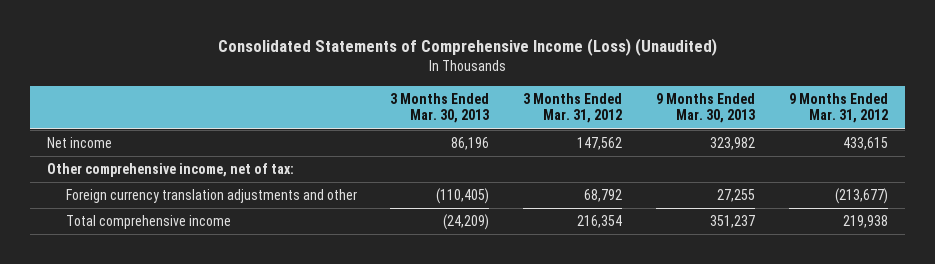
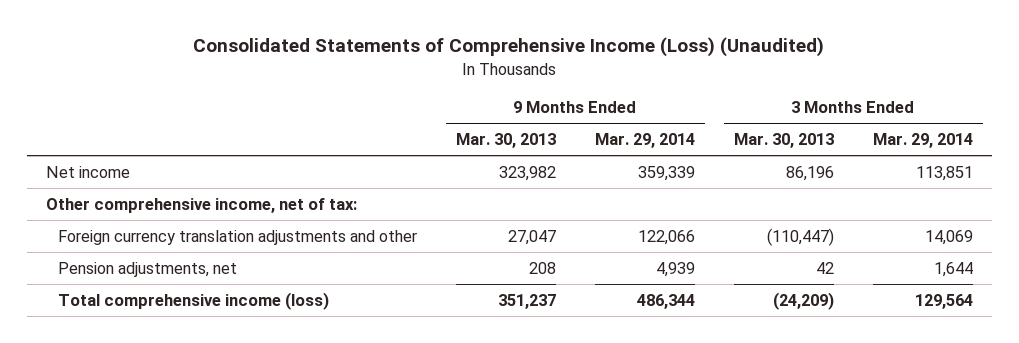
- | 3 Months Ended Mar. 30, 2013 | 3 Months Ended Mar. 31, 2012 | 9 Months Ended Mar. 30, 2013 | 9 Months Ended Mar. 31, 2012
+ | 9 Months Ended Mar. 30, 2013 | 9 Months Ended Mar. 29, 2014 | 3 Months Ended Mar. 30, 2013 | 3 Months Ended Mar. 29, 2014
- Foreign currency translation adjustments and other | (110,405) | 68,792 | 27,255 | (213,677)
- Total comprehensive income | (24,209) | 216,354 | 351,237 | 219,938
+ Foreign currency translation adjustments and other | 27,047 | 122,066 | (110,447) | 14,069
+ Pension adjustments, net | 208 | 4,939 | 42 | 1,644
+ Total comprehensive income (loss) | 351,237 | 486,344 | (24,209) | 129,564

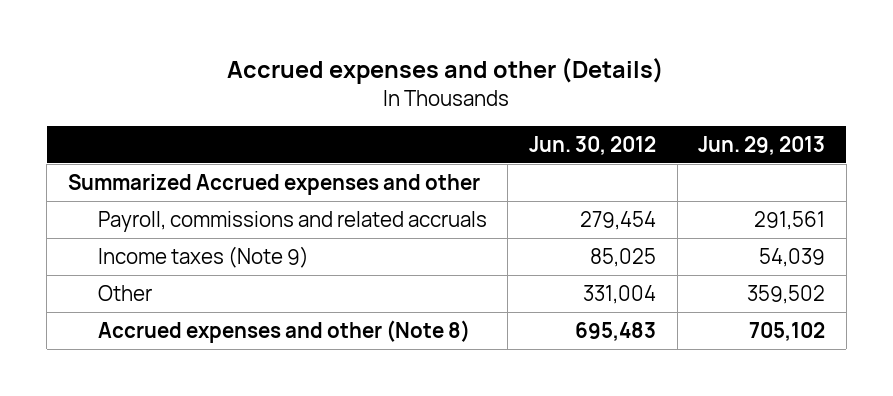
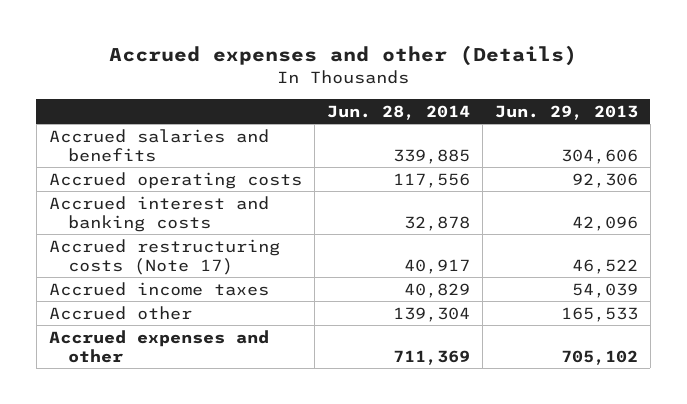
- | Jun. 30, 2012 | Jun. 29, 2013
+ | Jun. 28, 2014 | Jun. 29, 2013
- Summarized Accrued expenses and other
- Payroll, commissions and related accruals | 279,454 | 291,561
- Income taxes (Note 9) | 85,025 | 54,039
- Other | 331,004 | 359,502
- Accrued expenses and other (Note 8) | 695,483 | 705,102
+ Accrued salaries and benefits | 339,885 | 304,606
+ Accrued operating costs | 117,556 | 92,306
+ Accrued interest and banking costs | 32,878 | 42,096
+ Accrued restructuring costs (Note 17) | 40,917 | 46,522
+ Accrued income taxes | 40,829 | 54,039
+ Accrued other | 139,304 | 165,533
+ Accrued expenses and other | 711,369 | 705,102

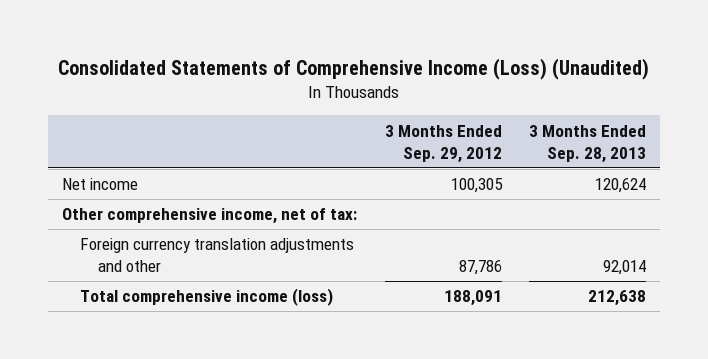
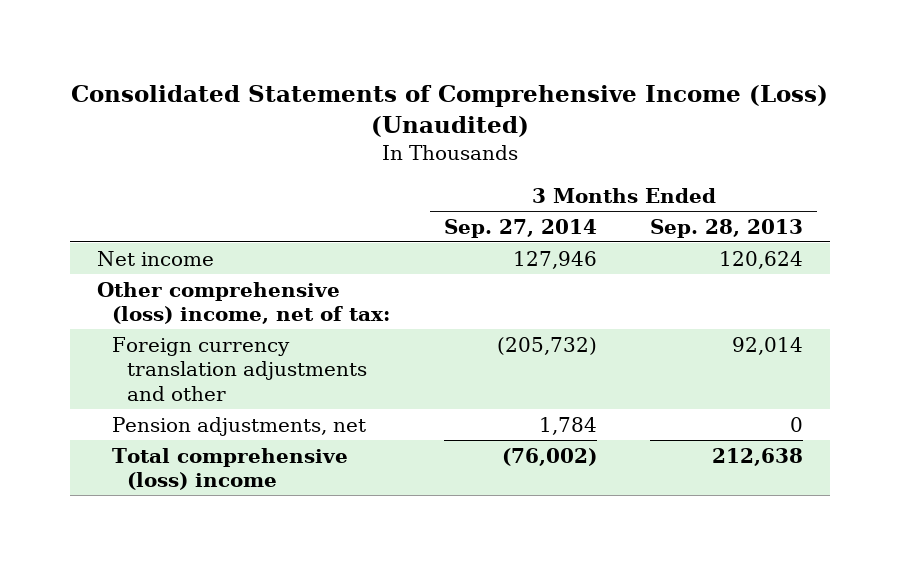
- | 3 Months Ended Sep. 29, 2012 | 3 Months Ended Sep. 28, 2013
+ | 3 Months Ended Sep. 27, 2014 | 3 Months Ended Sep. 28, 2013
- Other comprehensive income, net of tax:
+ Other comprehensive (loss) income, net of tax:
- Total comprehensive income (loss) | 188,091 | 212,638
+ Pension adjustments, net | 1,784 | 0
+ Total comprehensive (loss) income | (76,002) | 212,638

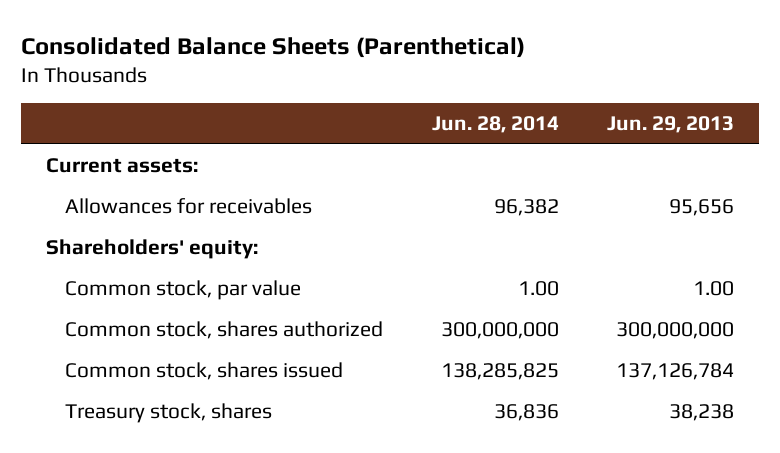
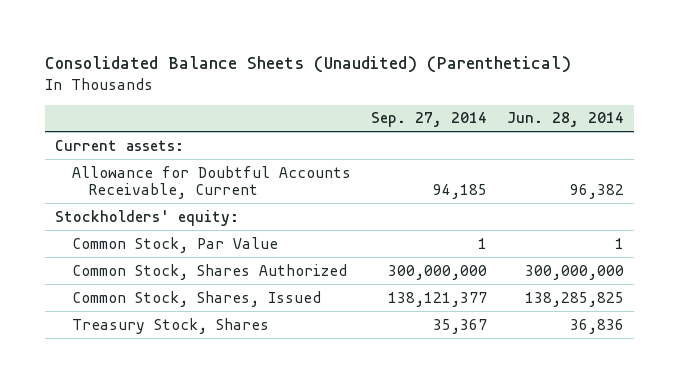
- Consolidated Balance Sheets (Parenthetical)
+ Consolidated Balance Sheets (Unaudited) (Parenthetical)
- | Jun. 28, 2014 | Jun. 29, 2013
+ | Sep. 27, 2014 | Jun. 28, 2014
- Allowances for receivables | 96,382 | 95,656
- Shareholders' equity:
- Common stock, par value | 1.00 | 1.00
- Common stock, shares authorized | 300,000,000 | 300,000,000
- Common stock, shares issued | 138,285,825 | 137,126,784
- Treasury stock, shares | 36,836 | 38,238
+ Allowance for Doubtful Accounts Receivable, Current | 94,185 | 96,382
+ Stockholders' equity:
+ Common Stock, Par Value | 1 | 1
+ Common Stock, Shares Authorized | 300,000,000 | 300,000,000
+ Common Stock, Shares, Issued | 138,121,377 | 138,285,825
+ Treasury Stock, Shares | 35,367 | 36,836

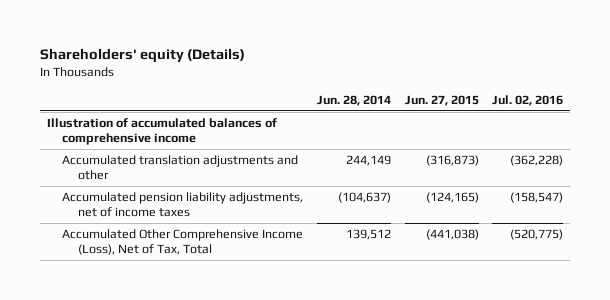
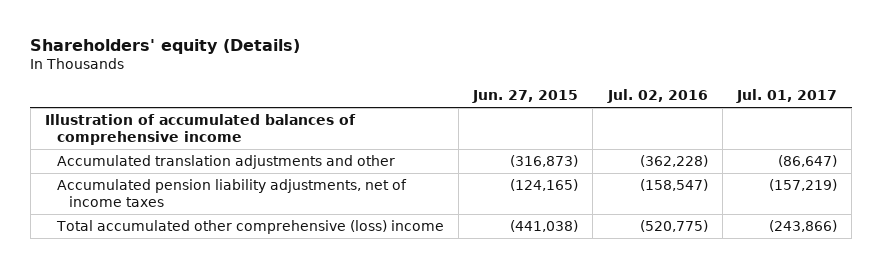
- | Jun. 28, 2014 | Jun. 27, 2015 | Jul. 02, 2016
+ | Jun. 27, 2015 | Jul. 02, 2016 | Jul. 01, 2017
- Accumulated Other Comprehensive Income (Loss), Net of Tax, Total | 139,512 | (441,038) | (520,775)
+ Total accumulated other comprehensive (loss) income | (441,038) | (520,775) | (243,866)

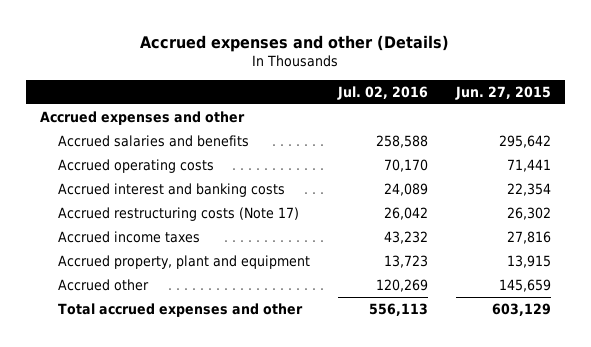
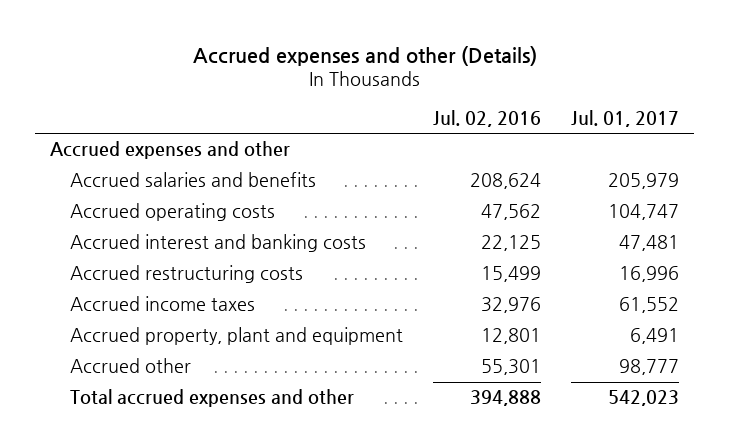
- | Jul. 02, 2016 | Jun. 27, 2015
+ | Jul. 02, 2016 | Jul. 01, 2017
- Accrued salaries and benefits | 258,588 | 295,642
- Accrued operating costs | 70,170 | 71,441
- Accrued interest and banking costs | 24,089 | 22,354
- Accrued restructuring costs (Note 17) | 26,042 | 26,302
- Accrued income taxes | 43,232 | 27,816
- Accrued property, plant and equipment | 13,723 | 13,915
- Accrued other | 120,269 | 145,659
- Total accrued expenses and other | 556,113 | 603,129
+ Accrued salaries and benefits | 208,624 | 205,979
+ Accrued operating costs | 47,562 | 104,747
+ Accrued interest and banking costs | 22,125 | 47,481
+ Accrued restructuring costs | 15,499 | 16,996
+ Accrued income taxes | 32,976 | 61,552
+ Accrued property, plant and equipment | 12,801 | 6,491
+ Accrued other | 55,301 | 98,777
+ Total accrued expenses and other | 394,888 | 542,023

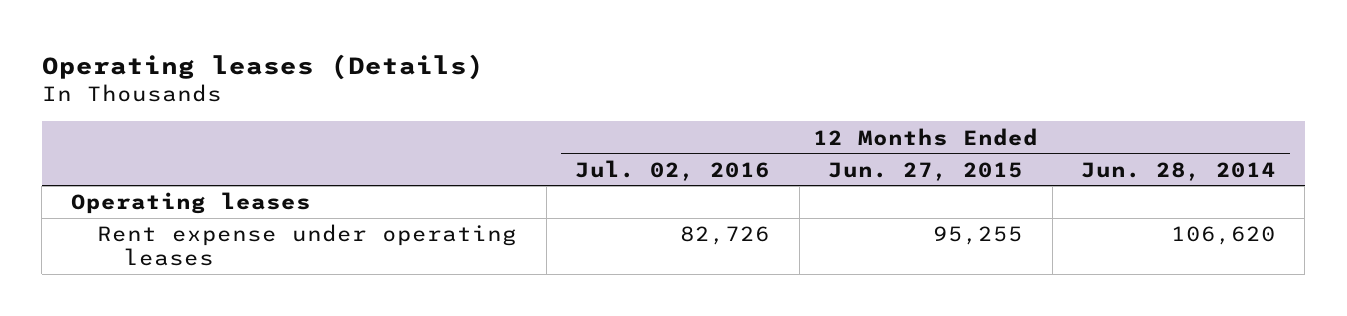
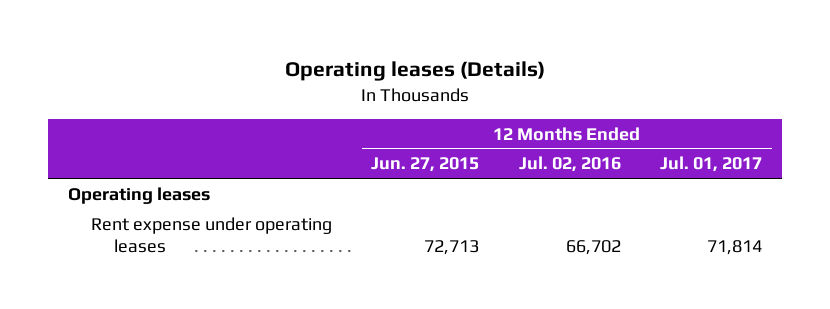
- | 12 Months Ended Jul. 02, 2016 | 12 Months Ended Jun. 27, 2015 | 12 Months Ended Jun. 28, 2014
+ | 12 Months Ended Jun. 27, 2015 | 12 Months Ended Jul. 02, 2016 | 12 Months Ended Jul. 01, 2017
- Rent expense under operating leases | 82,726 | 95,255 | 106,620
+ Rent expense under operating leases | 72,713 | 66,702 | 71,814

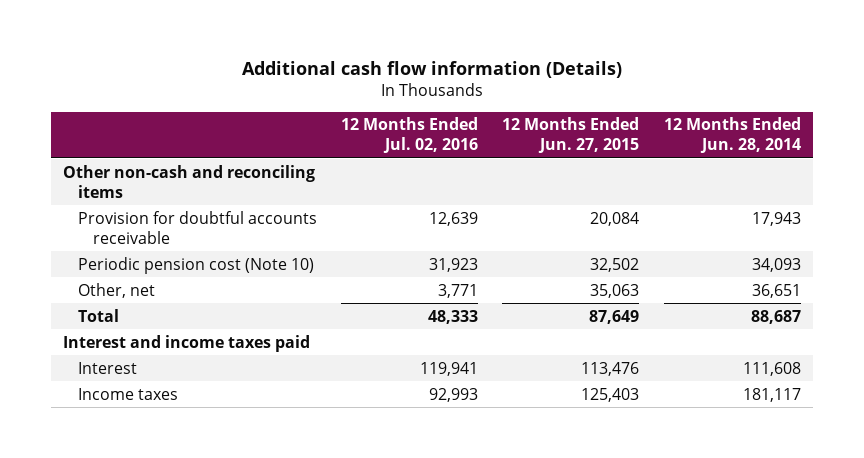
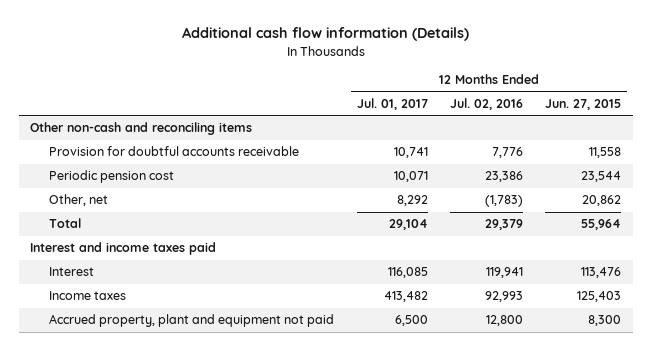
- | 12 Months Ended Jul. 02, 2016 | 12 Months Ended Jun. 27, 2015 | 12 Months Ended Jun. 28, 2014
+ | 12 Months Ended Jul. 01, 2017 | 12 Months Ended Jul. 02, 2016 | 12 Months Ended Jun. 27, 2015
- Provision for doubtful accounts receivable | 12,639 | 20,084 | 17,943
- Periodic pension cost (Note 10) | 31,923 | 32,502 | 34,093
- Other, net | 3,771 | 35,063 | 36,651
- Total | 48,333 | 87,649 | 88,687
+ Provision for doubtful accounts receivable | 10,741 | 7,776 | 11,558
+ Periodic pension cost | 10,071 | 23,386 | 23,544
+ Other, net | 8,292 | (1,783) | 20,862
+ Total | 29,104 | 29,379 | 55,964
+ Accrued property, plant and equipment not paid | 6,500 | 12,800 | 8,300

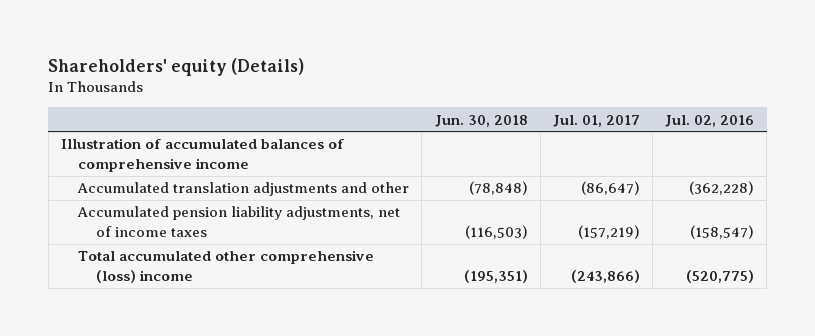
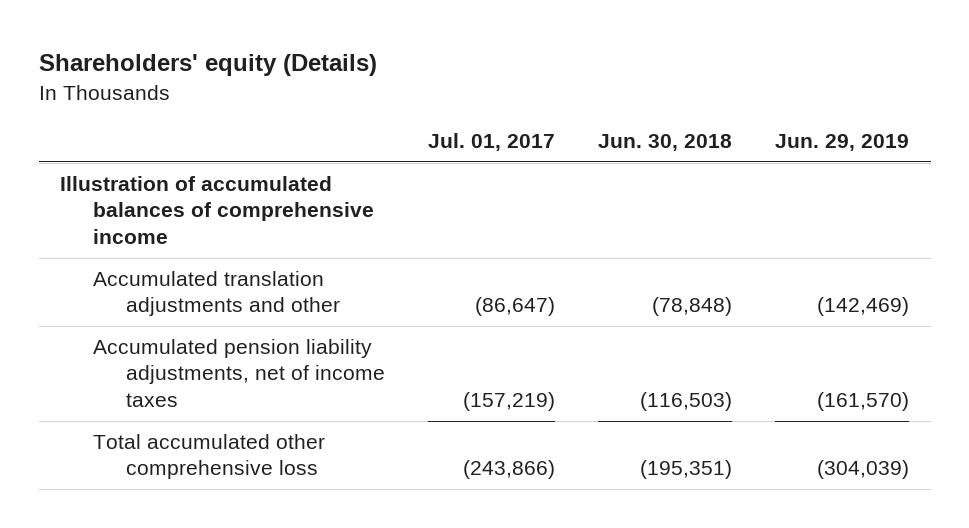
- | Jun. 30, 2018 | Jul. 01, 2017 | Jul. 02, 2016
+ | Jul. 01, 2017 | Jun. 30, 2018 | Jun. 29, 2019
- Total accumulated other comprehensive (loss) income | (195,351) | (243,866) | (520,775)
+ Total accumulated other comprehensive loss | (243,866) | (195,351) | (304,039)

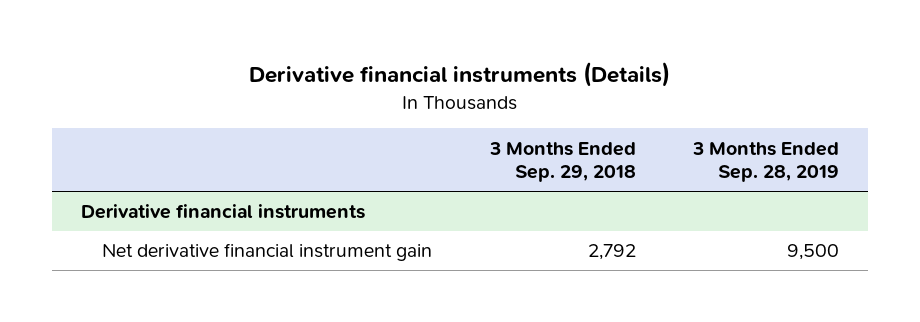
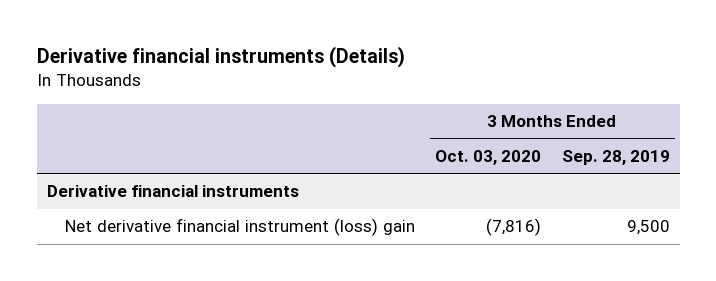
- | 3 Months Ended Sep. 29, 2018 | 3 Months Ended Sep. 28, 2019
+ | 3 Months Ended Oct. 03, 2020 | 3 Months Ended Sep. 28, 2019
- Net derivative financial instrument gain | 2,792 | 9,500
+ Net derivative financial instrument (loss) gain | (7,816) | 9,500

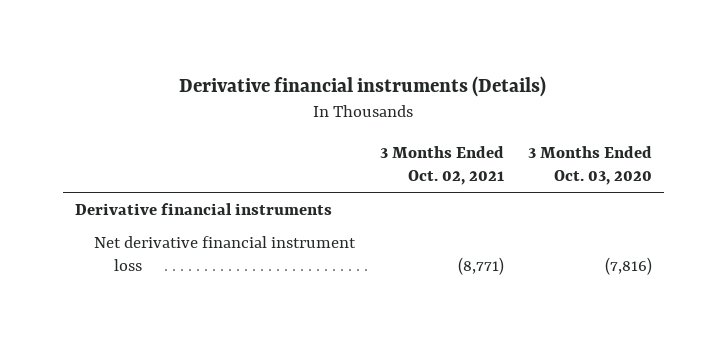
- | 3 Months Ended Oct. 03, 2020 | 3 Months Ended Sep. 28, 2019
+ | 3 Months Ended Oct. 02, 2021 | 3 Months Ended Oct. 03, 2020
- Net derivative financial instrument (loss) gain | (7,816) | 9,500
+ Net derivative financial instrument loss | (8,771) | (7,816)

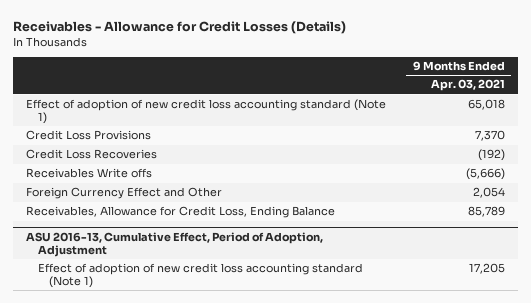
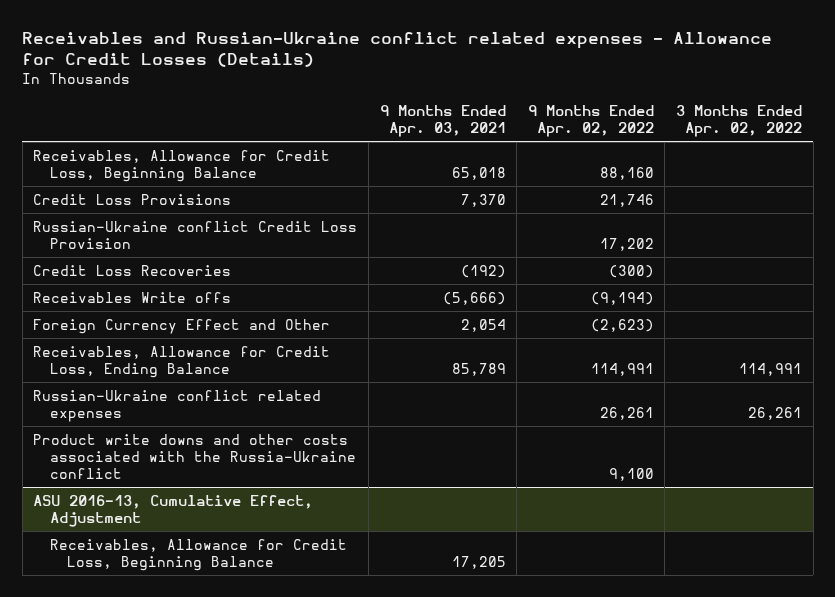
- Receivables - Allowance for Credit Losses (Details)
+ Receivables and Russian-Ukraine conflict related expenses - Allowance for Credit Losses (Details)
- | 9 Months Ended Apr. 03, 2021
+ | 9 Months Ended Apr. 03, 2021 | 9 Months Ended Apr. 02, 2022 | 3 Months Ended Apr. 02, 2022
- Effect of adoption of new credit loss accounting standard (Note 1) | 65,018
+ Receivables, Allowance for Credit Loss, Beginning Balance | 65,018 | 88,160 |
+ Russian-Ukraine conflict Credit Loss Provision | | 17,202 |
- ASU 2016-13, Cumulative Effect, Period of Adoption, Adjustment
- Effect of adoption of new credit loss accounting standard (Note 1) | 17,205
+ Russian-Ukraine conflict related expenses | | 26,261 | 26,261
+ Product write downs and other costs associated with the Russia-Ukraine conflict | | 9,100 |
+ ASU 2016-13, Cumulative Effect, Adjustment
+ Receivables, Allowance for Credit Loss, Beginning Balance | 17,205 | |

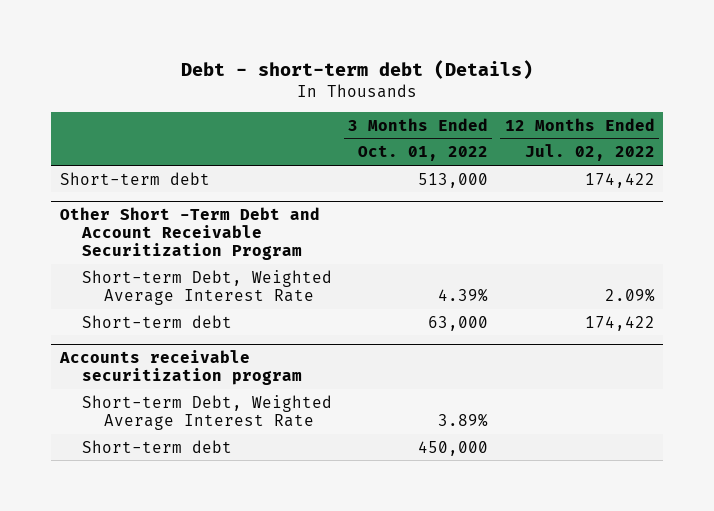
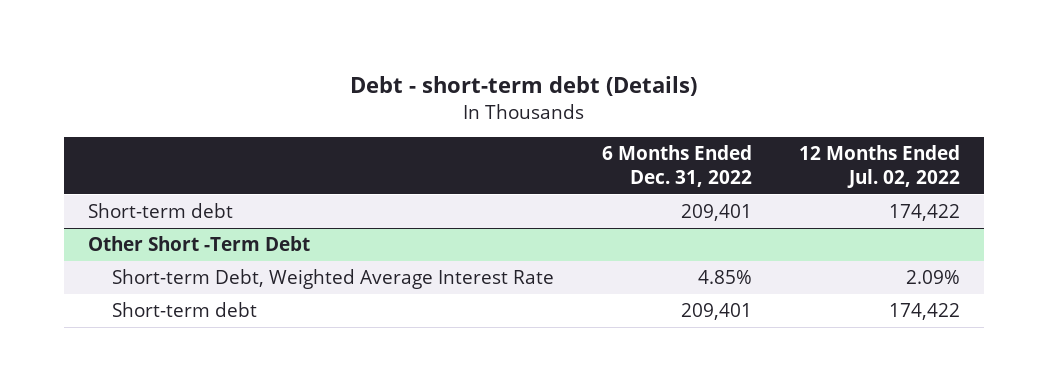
- | 3 Months Ended Oct. 01, 2022 | 12 Months Ended Jul. 02, 2022
+ | 6 Months Ended Dec. 31, 2022 | 12 Months Ended Jul. 02, 2022
- Other Short -Term Debt and Account Receivable Securitization Program
+ Other Short -Term Debt
- Accounts receivable securitization program
- Short-term Debt, Weighted Average Interest Rate | 3.89% |
- Short-term debt | 450,000 |

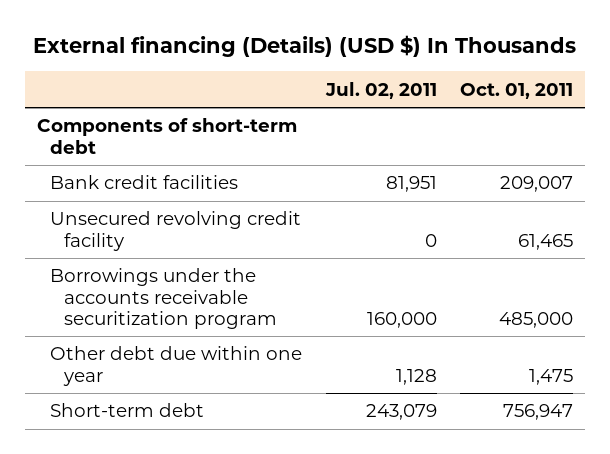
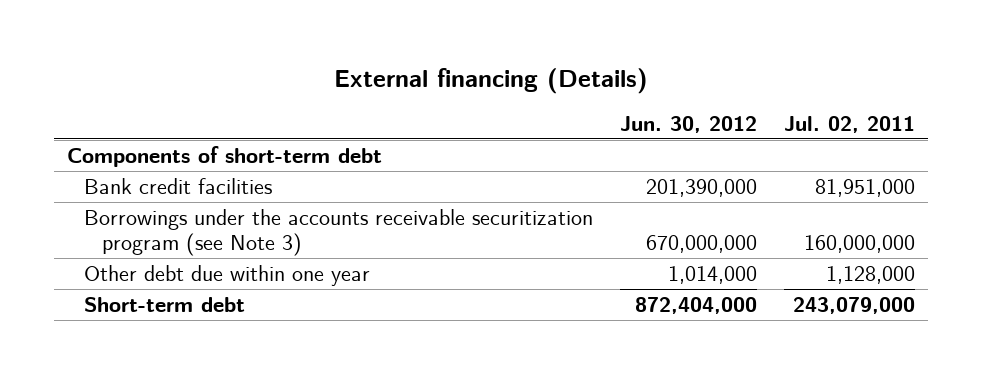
- External financing (Details) (USD $) In Thousands
+ External financing (Details)
- | Jul. 02, 2011 | Oct. 01, 2011
+ | Jun. 30, 2012 | Jul. 02, 2011
- Bank credit facilities | 81,951 | 209,007
- Unsecured revolving credit facility | 0 | 61,465
- Borrowings under the accounts receivable securitization program | 160,000 | 485,000
- Other debt due within one year | 1,128 | 1,475
- Short-term debt | 243,079 | 756,947
+ Bank credit facilities | 201,390,000 | 81,951,000
+ Borrowings under the accounts receivable securitization program (see Note 3) | 670,000,000 | 160,000,000
+ Other debt due within one year | 1,014,000 | 1,128,000
+ Short-term debt | 872,404,000 | 243,079,000

